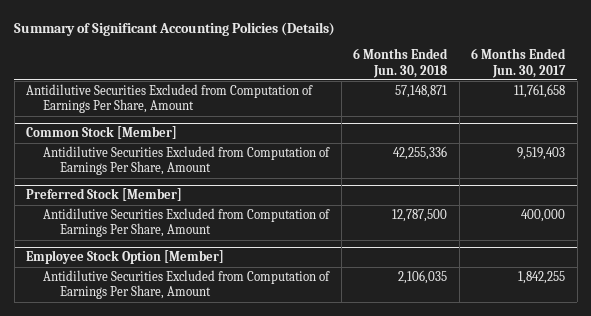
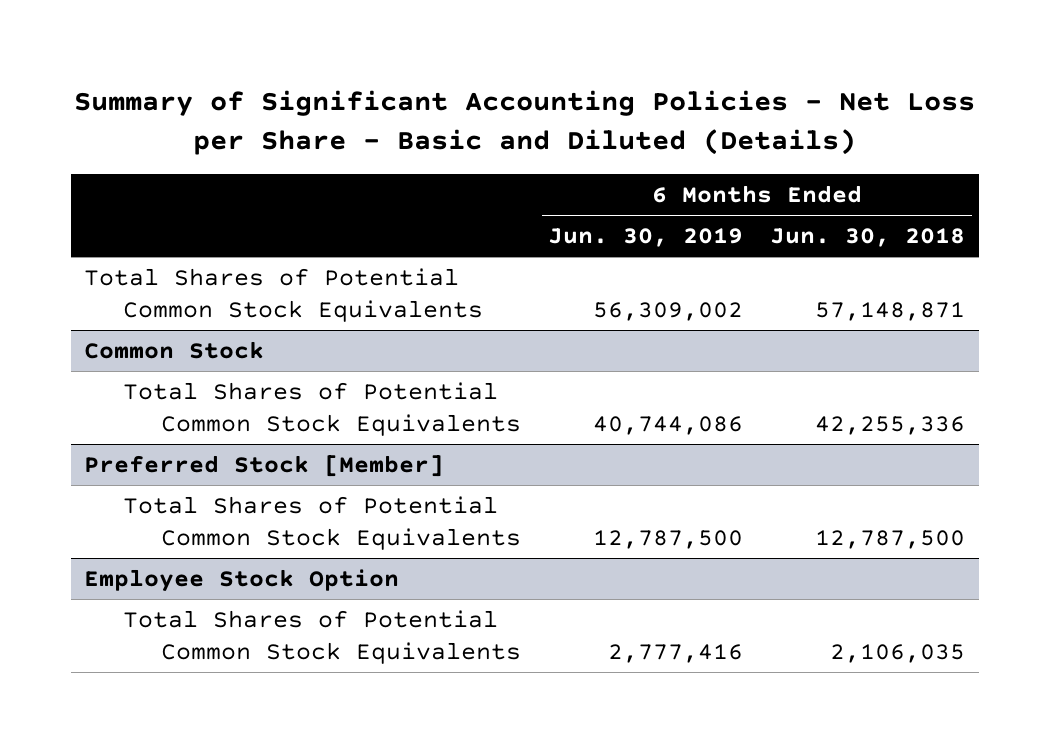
- Summary of Significant Accounting Policies (Details)
+ Summary of Significant Accounting Policies - Net Loss per Share - Basic and Diluted (Details)
- | 6 Months Ended Jun. 30, 2018 | 6 Months Ended Jun. 30, 2017
+ | 6 Months Ended Jun. 30, 2019 | 6 Months Ended Jun. 30, 2018
- Antidilutive Securities Excluded from Computation of Earnings Per Share, Amount | 57,148,871 | 11,761,658
- Common Stock [Member]
- Antidilutive Securities Excluded from Computation of Earnings Per Share, Amount | 42,255,336 | 9,519,403
+ Total Shares of Potential Common Stock Equivalents | 56,309,002 | 57,148,871
+ Common Stock
+ Total Shares of Potential Common Stock Equivalents | 40,744,086 | 42,255,336
@ Preferred Stock [Member]
- Antidilutive Securities Excluded from Computation of Earnings Per Share, Amount | 12,787,500 | 400,000
- Employee Stock Option [Member]
- Antidilutive Securities Excluded from Computation of Earnings Per Share, Amount | 2,106,035 | 1,842,255
@ Preferred Stock [Member]
+ Total Shares of Potential Common Stock Equivalents | 12,787,500 | 12,787,500
+ Employee Stock Option
+ Total Shares of Potential Common Stock Equivalents | 2,777,416 | 2,106,035

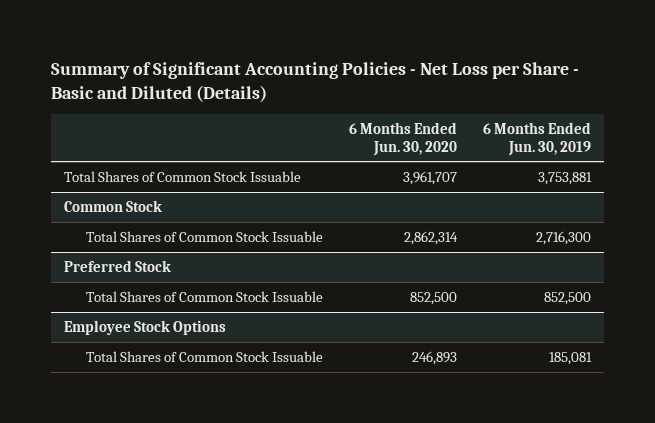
- | 6 Months Ended Jun. 30, 2019 | 6 Months Ended Jun. 30, 2018
+ | 6 Months Ended Jun. 30, 2020 | 6 Months Ended Jun. 30, 2019
- Total Shares of Potential Common Stock Equivalents | 56,309,002 | 57,148,871
+ Total Shares of Common Stock Issuable | 3,961,707 | 3,753,881
@ Common Stock
- Total Shares of Potential Common Stock Equivalents | 40,744,086 | 42,255,336
- Preferred Stock [Member]
- Total Shares of Potential Common Stock Equivalents | 12,787,500 | 12,787,500
- Employee Stock Option
- Total Shares of Potential Common Stock Equivalents | 2,777,416 | 2,106,035
@ Common Stock
+ Total Shares of Common Stock Issuable | 2,862,314 | 2,716,300
+ Preferred Stock
+ Total Shares of Common Stock Issuable | 852,500 | 852,500
+ Employee Stock Options
+ Total Shares of Common Stock Issuable | 246,893 | 185,081

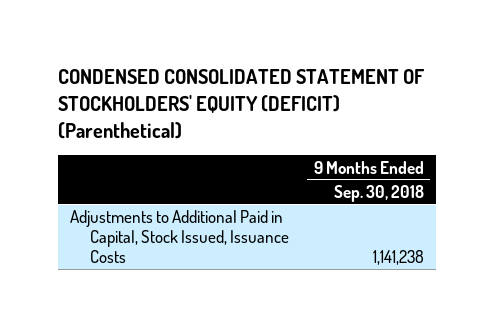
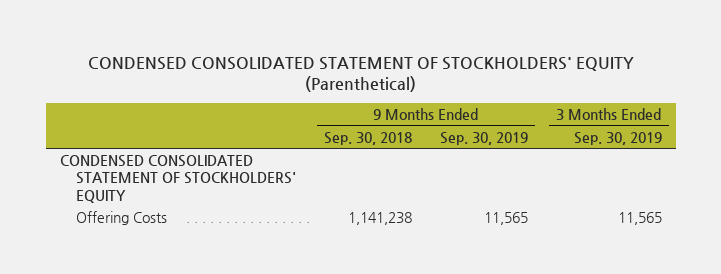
- CONDENSED CONSOLIDATED STATEMENT OF STOCKHOLDERS' EQUITY (DEFICIT) (Parenthetical)
+ CONDENSED CONSOLIDATED STATEMENT OF STOCKHOLDERS' EQUITY (Parenthetical)
- | 9 Months Ended Sep. 30, 2018
+ | 9 Months Ended Sep. 30, 2018 | 9 Months Ended Sep. 30, 2019 | 3 Months Ended Sep. 30, 2019
- Adjustments to Additional Paid in Capital, Stock Issued, Issuance Costs | 1,141,238
+ CONDENSED CONSOLIDATED STATEMENT OF STOCKHOLDERS' EQUITY
+ Offering Costs | 1,141,238 | 11,565 | 11,565

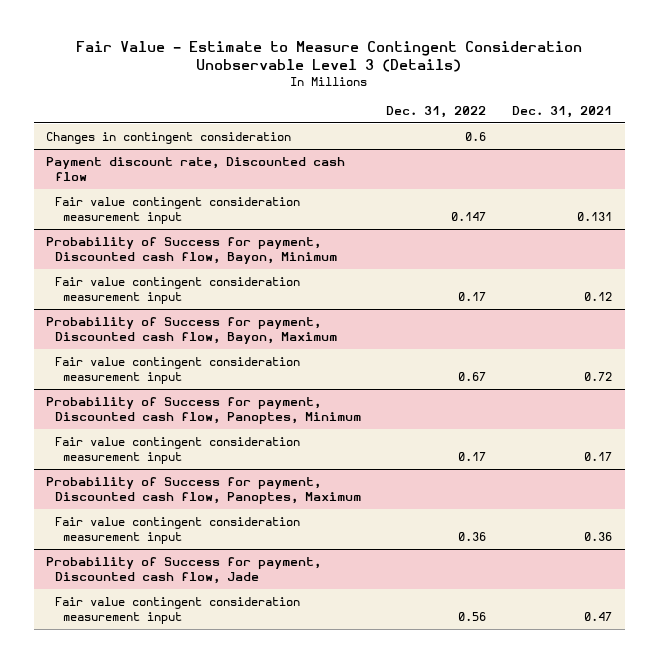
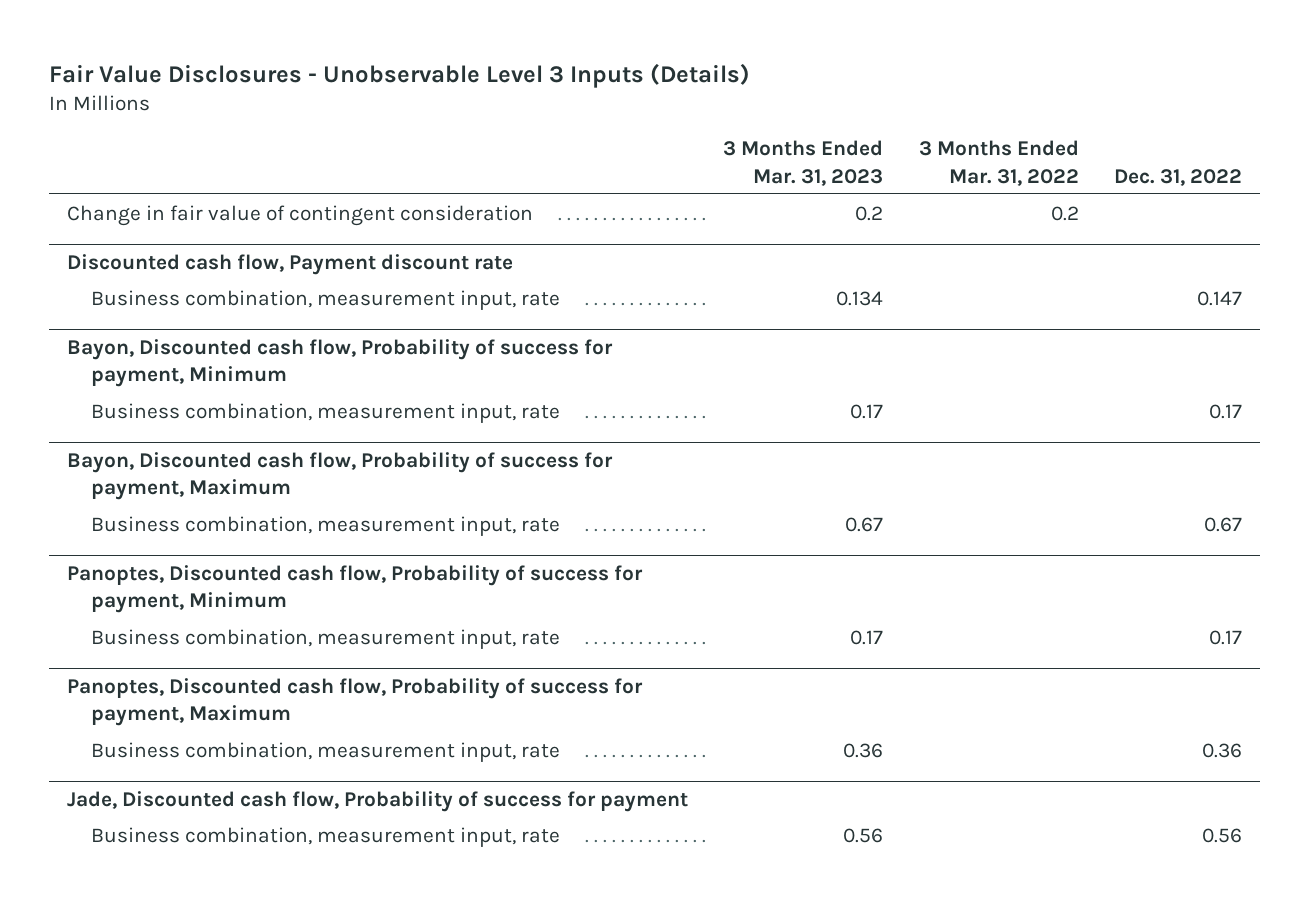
- Fair Value - Estimate to Measure Contingent Consideration Unobservable Level 3 (Details)
+ Fair Value Disclosures - Unobservable Level 3 Inputs (Details)
- | Dec. 31, 2022 | Dec. 31, 2021
+ | 3 Months Ended Mar. 31, 2023 | 3 Months Ended Mar. 31, 2022 | Dec. 31, 2022
- Changes in contingent consideration | 0.6 |
- Payment discount rate, Discounted cash flow
- Fair value contingent consideration measurement input | 0.147 | 0.131
- Probability of Success for payment, Discounted cash flow, Bayon, Minimum
- Fair value contingent consideration measurement input | 0.17 | 0.12
- Probability of Success for payment, Discounted cash flow, Bayon, Maximum
- Fair value contingent consideration measurement input | 0.67 | 0.72
- Probability of Success for payment, Discounted cash flow, Panoptes, Minimum
- Fair value contingent consideration measurement input | 0.17 | 0.17
- Probability of Success for payment, Discounted cash flow, Panoptes, Maximum
- Fair value contingent consideration measurement input | 0.36 | 0.36
- Probability of Success for payment, Discounted cash flow, Jade
- Fair value contingent consideration measurement input | 0.56 | 0.47
+ Change in fair value of contingent consideration | 0.2 | 0.2 |
+ Discounted cash flow, Payment discount rate
+ Business combination, measurement input, rate | 0.134 | | 0.147
+ Bayon, Discounted cash flow, Probability of success for payment, Minimum
+ Business combination, measurement input, rate | 0.17 | | 0.17
+ Bayon, Discounted cash flow, Probability of success for payment, Maximum
+ Business combination, measurement input, rate | 0.67 | | 0.67
+ Panoptes, Discounted cash flow, Probability of success for payment, Minimum
+ Business combination, measurement input, rate | 0.17 | | 0.17
+ Panoptes, Discounted cash flow, Probability of success for payment, Maximum
+ Business combination, measurement input, rate | 0.36 | | 0.36
+ Jade, Discounted cash flow, Probability of success for payment
+ Business combination, measurement input, rate | 0.56 | | 0.56

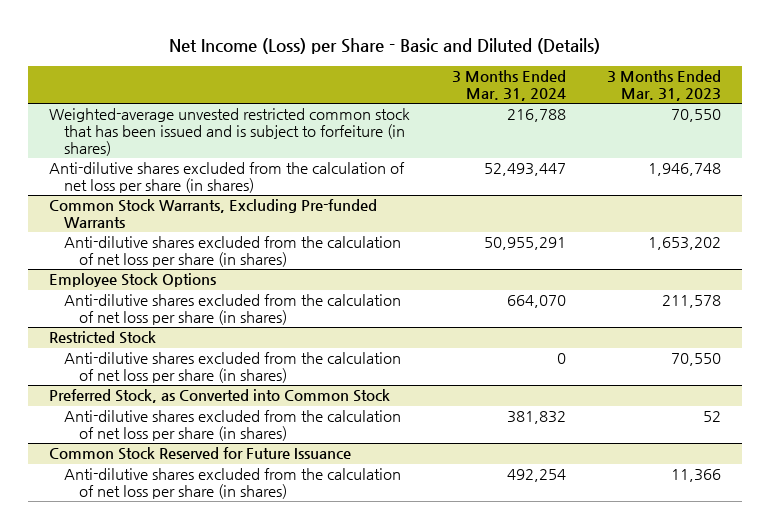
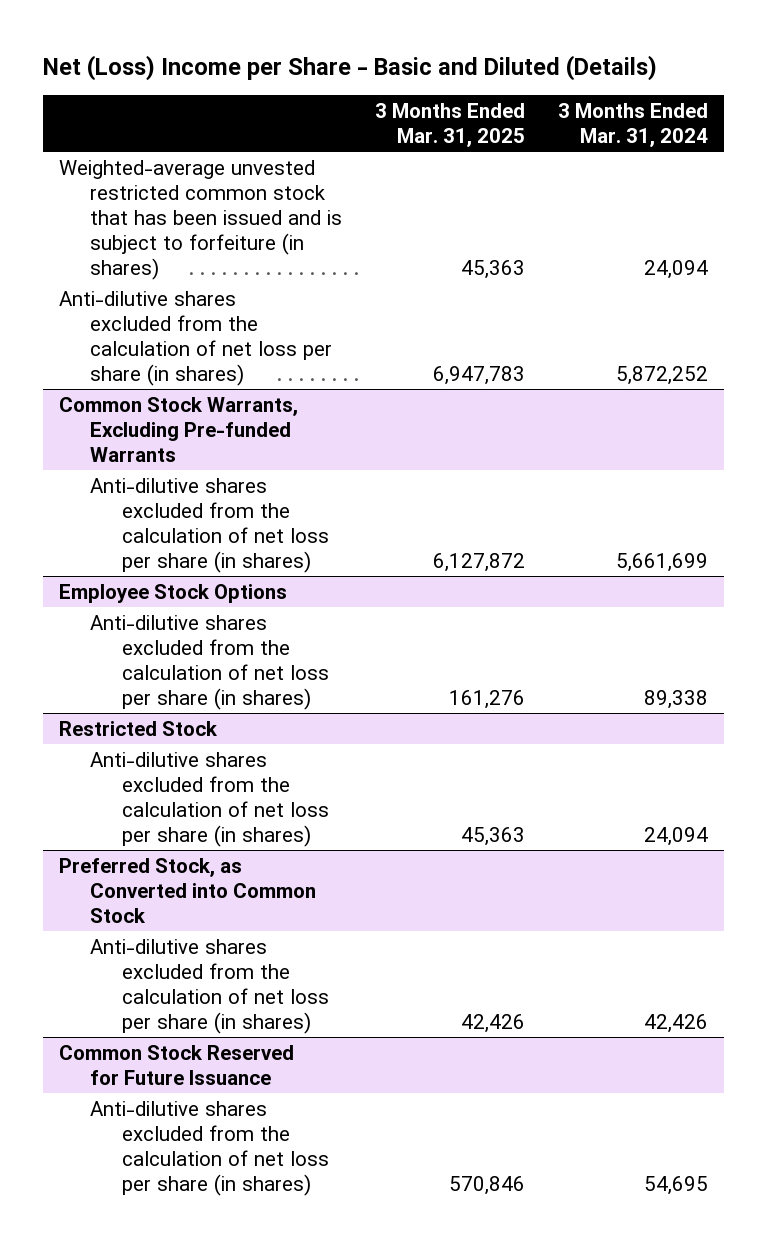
- Net Income (Loss) per Share - Basic and Diluted (Details)
+ Net (Loss) Income per Share - Basic and Diluted (Details)
- | 3 Months Ended Mar. 31, 2024 | 3 Months Ended Mar. 31, 2023
+ | 3 Months Ended Mar. 31, 2025 | 3 Months Ended Mar. 31, 2024
- Weighted-average unvested restricted common stock that has been issued and is subject to forfeiture (in shares) | 216,788 | 70,550
- Anti-dilutive shares excluded from the calculation of net loss per share (in shares) | 52,493,447 | 1,946,748
+ Weighted-average unvested restricted common stock that has been issued and is subject to forfeiture (in shares) | 45,363 | 24,094
+ Anti-dilutive shares excluded from the calculation of net loss per share (in shares) | 6,947,783 | 5,872,252
@ Common Stock Warrants, Excluding Pre-funded Warrants
- Anti-dilutive shares excluded from the calculation of net loss per share (in shares) | 50,955,291 | 1,653,202
+ Anti-dilutive shares excluded from the calculation of net loss per share (in shares) | 6,127,872 | 5,661,699
@ Employee Stock Options
- Anti-dilutive shares excluded from the calculation of net loss per share (in shares) | 664,070 | 211,578
+ Anti-dilutive shares excluded from the calculation of net loss per share (in shares) | 161,276 | 89,338
@ Restricted Stock
- Anti-dilutive shares excluded from the calculation of net loss per share (in shares) | 0 | 70,550
+ Anti-dilutive shares excluded from the calculation of net loss per share (in shares) | 45,363 | 24,094
@ Preferred Stock, as Converted into Common Stock
- Anti-dilutive shares excluded from the calculation of net loss per share (in shares) | 381,832 | 52
+ Anti-dilutive shares excluded from the calculation of net loss per share (in shares) | 42,426 | 42,426
@ Common Stock Reserved for Future Issuance
- Anti-dilutive shares excluded from the calculation of net loss per share (in shares) | 492,254 | 11,366
+ Anti-dilutive shares excluded from the calculation of net loss per share (in shares) | 570,846 | 54,695

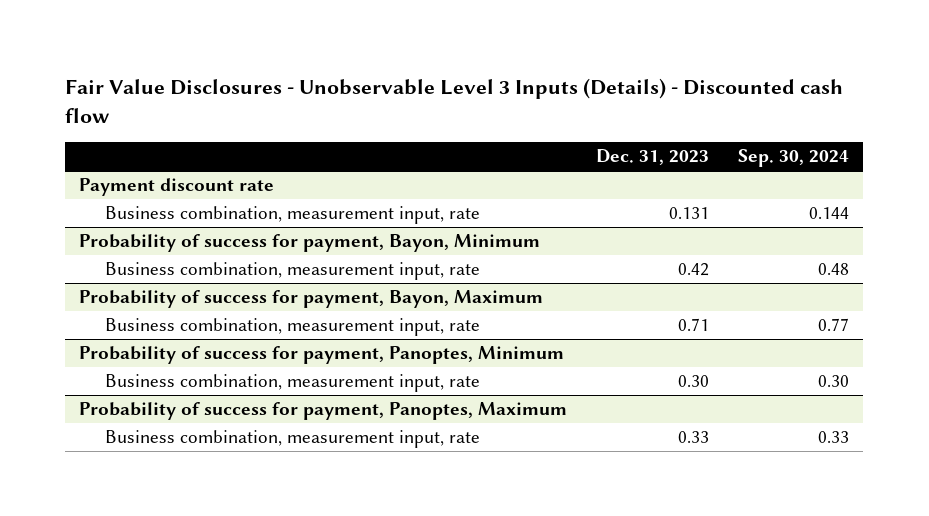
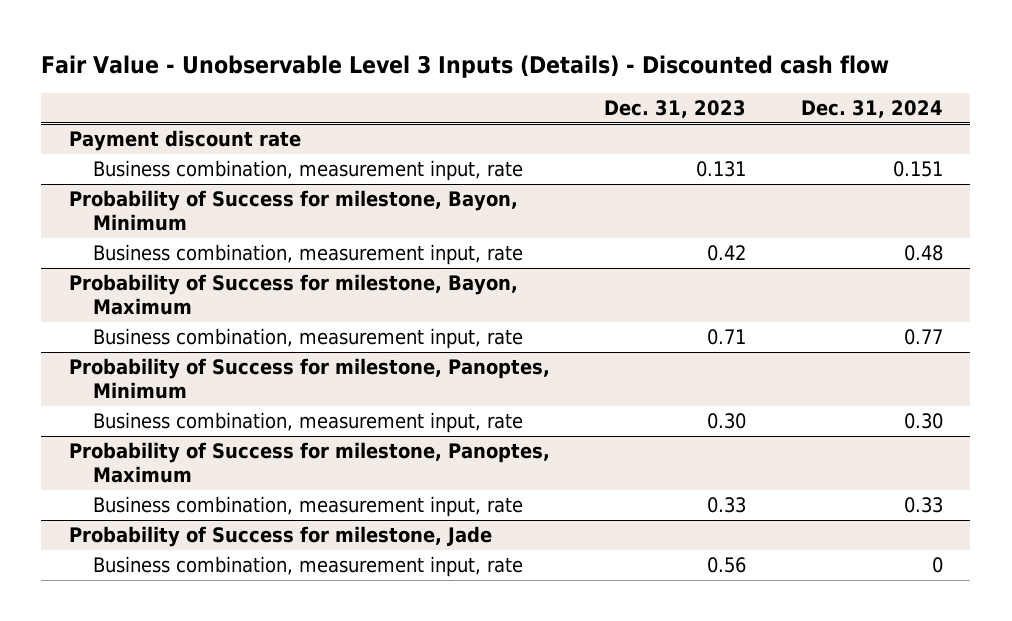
- Fair Value Disclosures - Unobservable Level 3 Inputs (Details) - Discounted cash flow
+ Fair Value - Unobservable Level 3 Inputs (Details) - Discounted cash flow
- | Dec. 31, 2023 | Sep. 30, 2024
+ | Dec. 31, 2023 | Dec. 31, 2024
- Probability of success for payment, Bayon, Minimum
+ Probability of Success for milestone, Bayon, Minimum
- Probability of success for payment, Bayon, Maximum
+ Probability of Success for milestone, Bayon, Maximum
- Probability of success for payment, Panoptes, Minimum
+ Probability of Success for milestone, Panoptes, Minimum
- Probability of success for payment, Panoptes, Maximum
+ Probability of Success for milestone, Panoptes, Maximum
+ Probability of Success for milestone, Jade
+ Business combination, measurement input, rate | 0.56 | 0

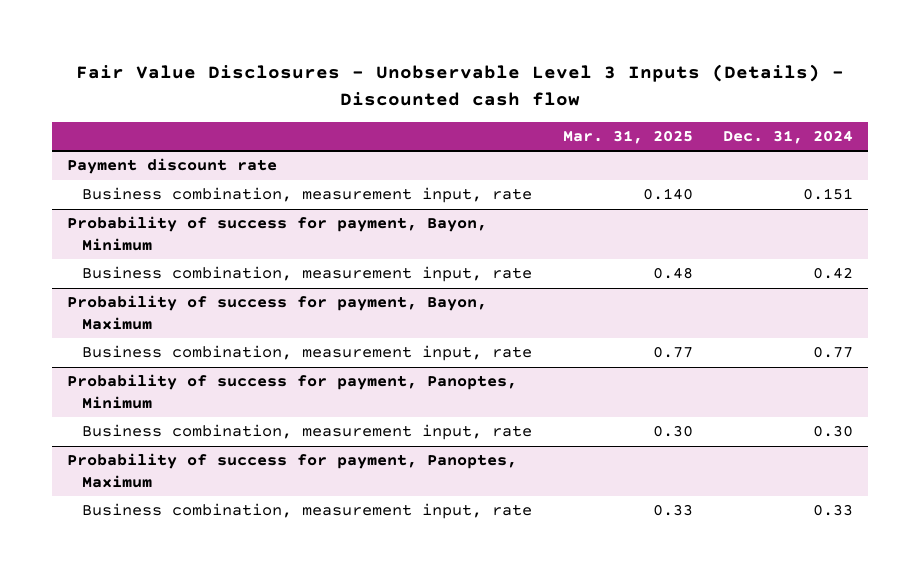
- Fair Value - Unobservable Level 3 Inputs (Details) - Discounted cash flow
+ Fair Value Disclosures - Unobservable Level 3 Inputs (Details) - Discounted cash flow
- | Dec. 31, 2023 | Dec. 31, 2024
+ | Mar. 31, 2025 | Dec. 31, 2024
- Probability of Success for milestone, Bayon, Minimum
- Business combination, measurement input, rate | 0.42 | 0.48
- Probability of Success for milestone, Bayon, Maximum
+ Probability of success for payment, Bayon, Minimum
+ Business combination, measurement input, rate | 0.48 | 0.42
+ Probability of success for payment, Bayon, Maximum
- Probability of Success for milestone, Panoptes, Minimum
+ Probability of success for payment, Panoptes, Minimum
- Probability of Success for milestone, Panoptes, Maximum
+ Probability of success for payment, Panoptes, Maximum
- Probability of Success for milestone, Jade
- Business combination, measurement input, rate | 0.56 | 0

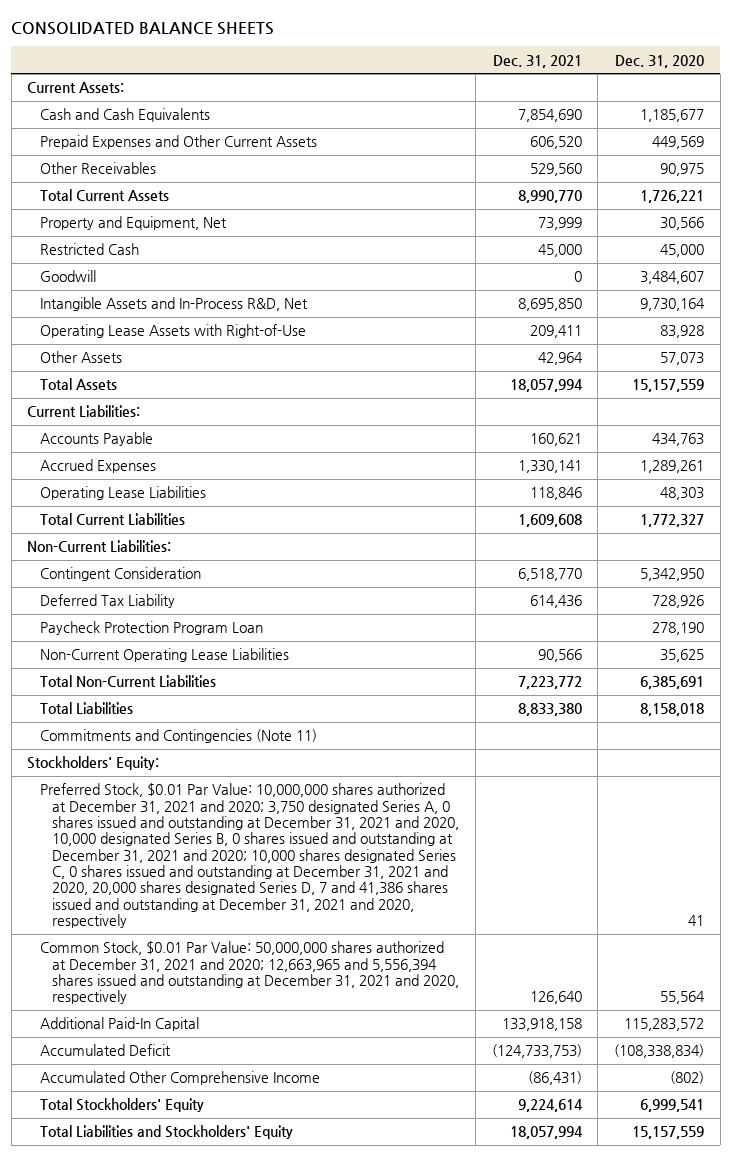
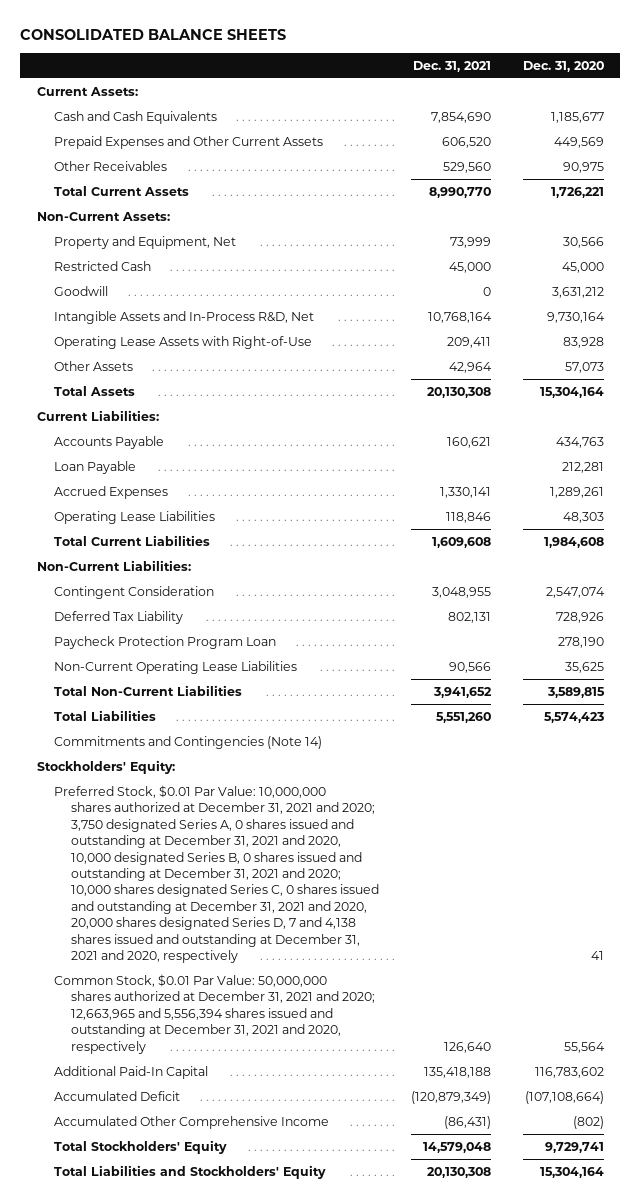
+ Non-Current Assets:
- Goodwill | 0 | 3,484,607
- Intangible Assets and In-Process R&D, Net | 8,695,850 | 9,730,164
+ Goodwill | 0 | 3,631,212
+ Intangible Assets and In-Process R&D, Net | 10,768,164 | 9,730,164
- Total Assets | 18,057,994 | 15,157,559
+ Total Assets | 20,130,308 | 15,304,164
+ Loan Payable | | 212,281
- Total Current Liabilities | 1,609,608 | 1,772,327
+ Total Current Liabilities | 1,609,608 | 1,984,608
- Contingent Consideration | 6,518,770 | 5,342,950
- Deferred Tax Liability | 614,436 | 728,926
+ Contingent Consideration | 3,048,955 | 2,547,074
+ Deferred Tax Liability | 802,131 | 728,926
- Total Non-Current Liabilities | 7,223,772 | 6,385,691
- Total Liabilities | 8,833,380 | 8,158,018
- Commitments and Contingencies (Note 11)
+ Total Non-Current Liabilities | 3,941,652 | 3,589,815
+ Total Liabilities | 5,551,260 | 5,574,423
+ Commitments and Contingencies (Note 14)
- Preferred Stock, $0.01 Par Value: 10,000,000 shares authorized at December 31, 2021 and 2020; 3,750 designated Series A, 0 shares issued and outstanding at December 31, 2021 and 2020, 10,000 designated Series B, 0 shares issued and outstanding at December 31, 2021 and 2020; 10,000 shares designated Series C, 0 shares issued and outstanding at December 31, 2021 and 2020, 20,000 shares designated Series D, 7 and 41,386 shares issued and outstanding at December 31, 2021 and 2020, respectively | | 41
+ Preferred Stock, $0.01 Par Value: 10,000,000 shares authorized at December 31, 2021 and 2020; 3,750 designated Series A, 0 shares issued and outstanding at December 31, 2021 and 2020, 10,000 designated Series B, 0 shares issued and outstanding at December 31, 2021 and 2020; 10,000 shares designated Series C, 0 shares issued and outstanding at December 31, 2021 and 2020, 20,000 shares designated Series D, 7 and 4,138 shares issued and outstanding at December 31, 2021 and 2020, respectively | | 41
- Additional Paid-In Capital | 133,918,158 | 115,283,572
- Accumulated Deficit | (124,733,753) | (108,338,834)
+ Additional Paid-In Capital | 135,418,188 | 116,783,602
+ Accumulated Deficit | (120,879,349) | (107,108,664)
- Total Stockholders' Equity | 9,224,614 | 6,999,541
- Total Liabilities and Stockholders' Equity | 18,057,994 | 15,157,559
+ Total Stockholders' Equity | 14,579,048 | 9,729,741
+ Total Liabilities and Stockholders' Equity | 20,130,308 | 15,304,164

